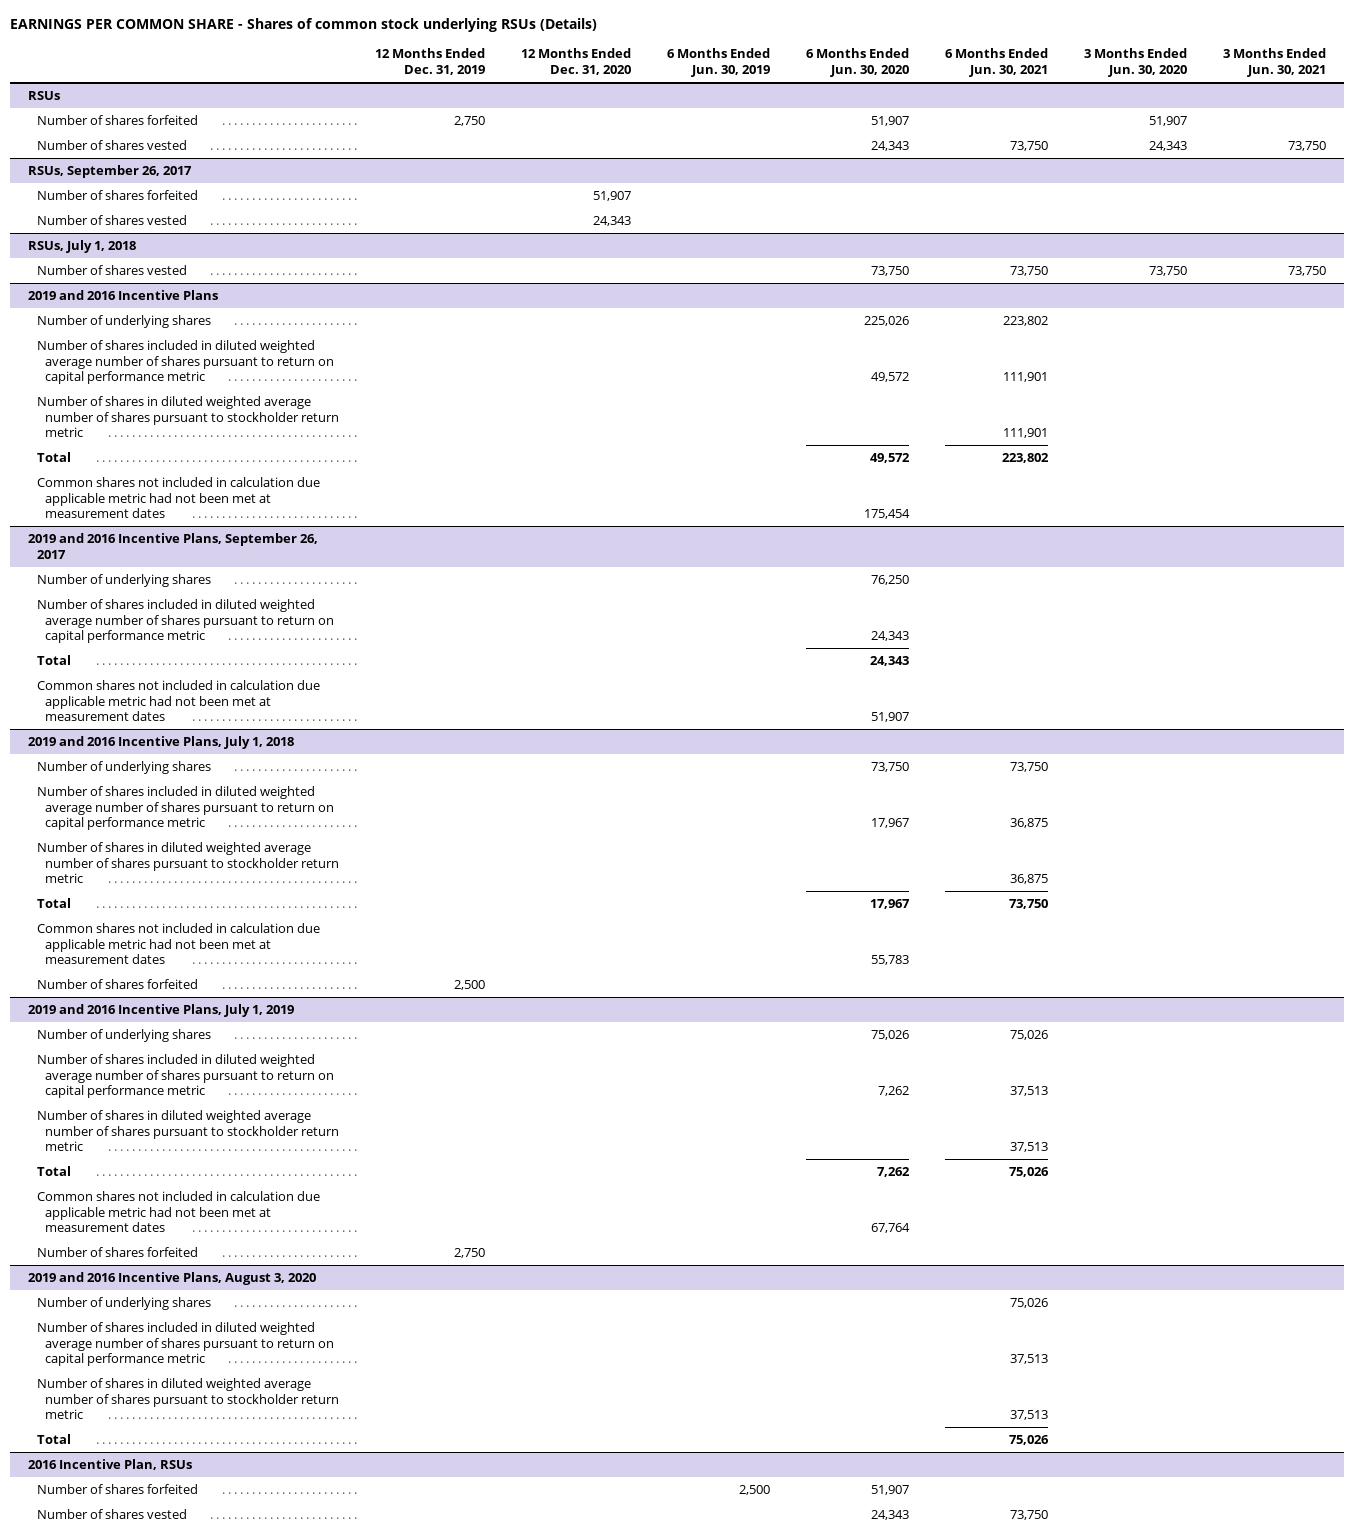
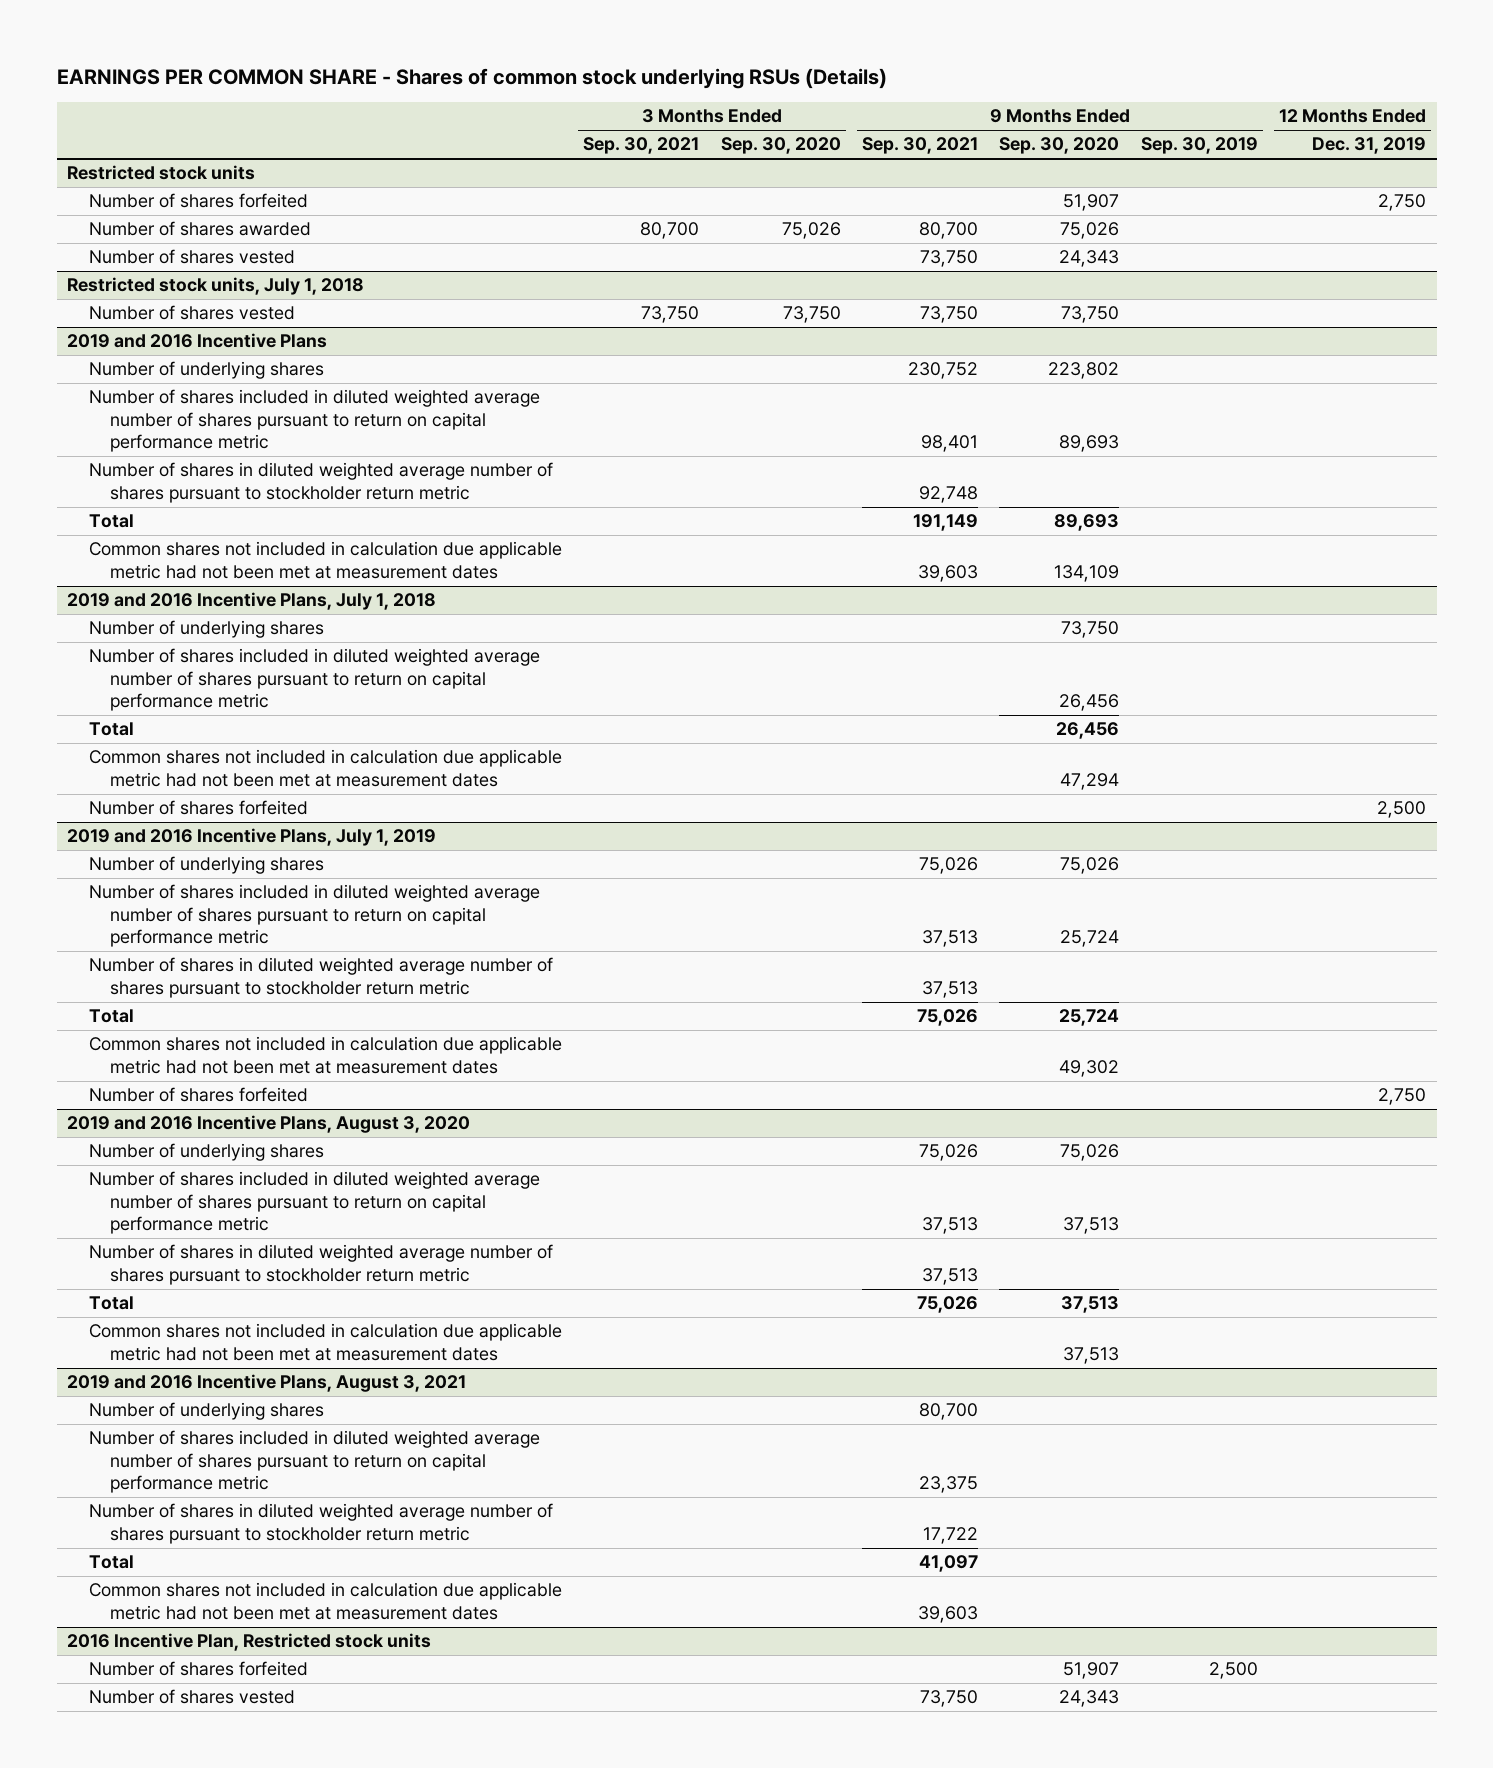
- | 12 Months Ended Dec. 31, 2019 | 12 Months Ended Dec. 31, 2020 | 6 Months Ended Jun. 30, 2019 | 6 Months Ended Jun. 30, 2020 | 6 Months Ended Jun. 30, 2021 | 3 Months Ended Jun. 30, 2020 | 3 Months Ended Jun. 30, 2021
+ | 3 Months Ended Sep. 30, 2021 | 3 Months Ended Sep. 30, 2020 | 9 Months Ended Sep. 30, 2021 | 9 Months Ended Sep. 30, 2020 | 9 Months Ended Sep. 30, 2019 | 12 Months Ended Dec. 31, 2019
- RSUs
+ Restricted stock units
+ Number of shares awarded | 80,700 | 75,026 | 80,700 | 75,026 | |
- RSUs, September 26, 2017
- Number of shares forfeited | | 51,907 | | | | |
- Number of shares vested | | 24,343 | | | | |
- RSUs, July 1, 2018
- Number of shares vested | | | | 73,750 | 73,750 | 73,750 | 73,750
+ Restricted stock units, July 1, 2018
+ Number of shares vested | 73,750 | 73,750 | 73,750 | 73,750 | |
- 2019 and 2016 Incentive Plans, September 26, 2017
- Number of underlying shares | | | | 76,250 | | |
- Number of shares included in diluted weighted average number of shares pursuant to return on capital performance metric | | | | 24,343 | | |
- Total | | | | 24,343 | | |
- Common shares not included in calculation due applicable metric had not been met at measurement dates | | | | 51,907 | | |
@ 2019 and 2016 Incentive Plans, July 1, 2018
- Number of shares in diluted weighted average number of shares pursuant to stockholder return metric | | | | | 36,875 | |
- 2016 Incentive Plan, RSUs
- Number of shares forfeited | | | 2,500 | 51,907 | | |
- Number of shares vested | | | | 24,343 | 73,750 | |
@ 2019 and 2016 Incentive Plans, August 3, 2020
+ Common shares not included in calculation due applicable metric had not been met at measurement dates | | | | 37,513 | |
+ 2019 and 2016 Incentive Plans, August 3, 2021
+ Number of underlying shares | | | 80,700 | | |
+ Number of shares included in diluted weighted average number of shares pursuant to return on capital performance metric | | | 23,375 | | |
+ Number of shares in diluted weighted average number of shares pursuant to stockholder return metric | | | 17,722 | | |
+ Total | | | 41,097 | | |
+ Common shares not included in calculation due applicable metric had not been met at measurement dates | | | 39,603 | | |
+ 2016 Incentive Plan, Restricted stock units
+ Number of shares forfeited | | | | 51,907 | 2,500 |
+ Number of shares vested | | | 73,750 | 24,343 | |

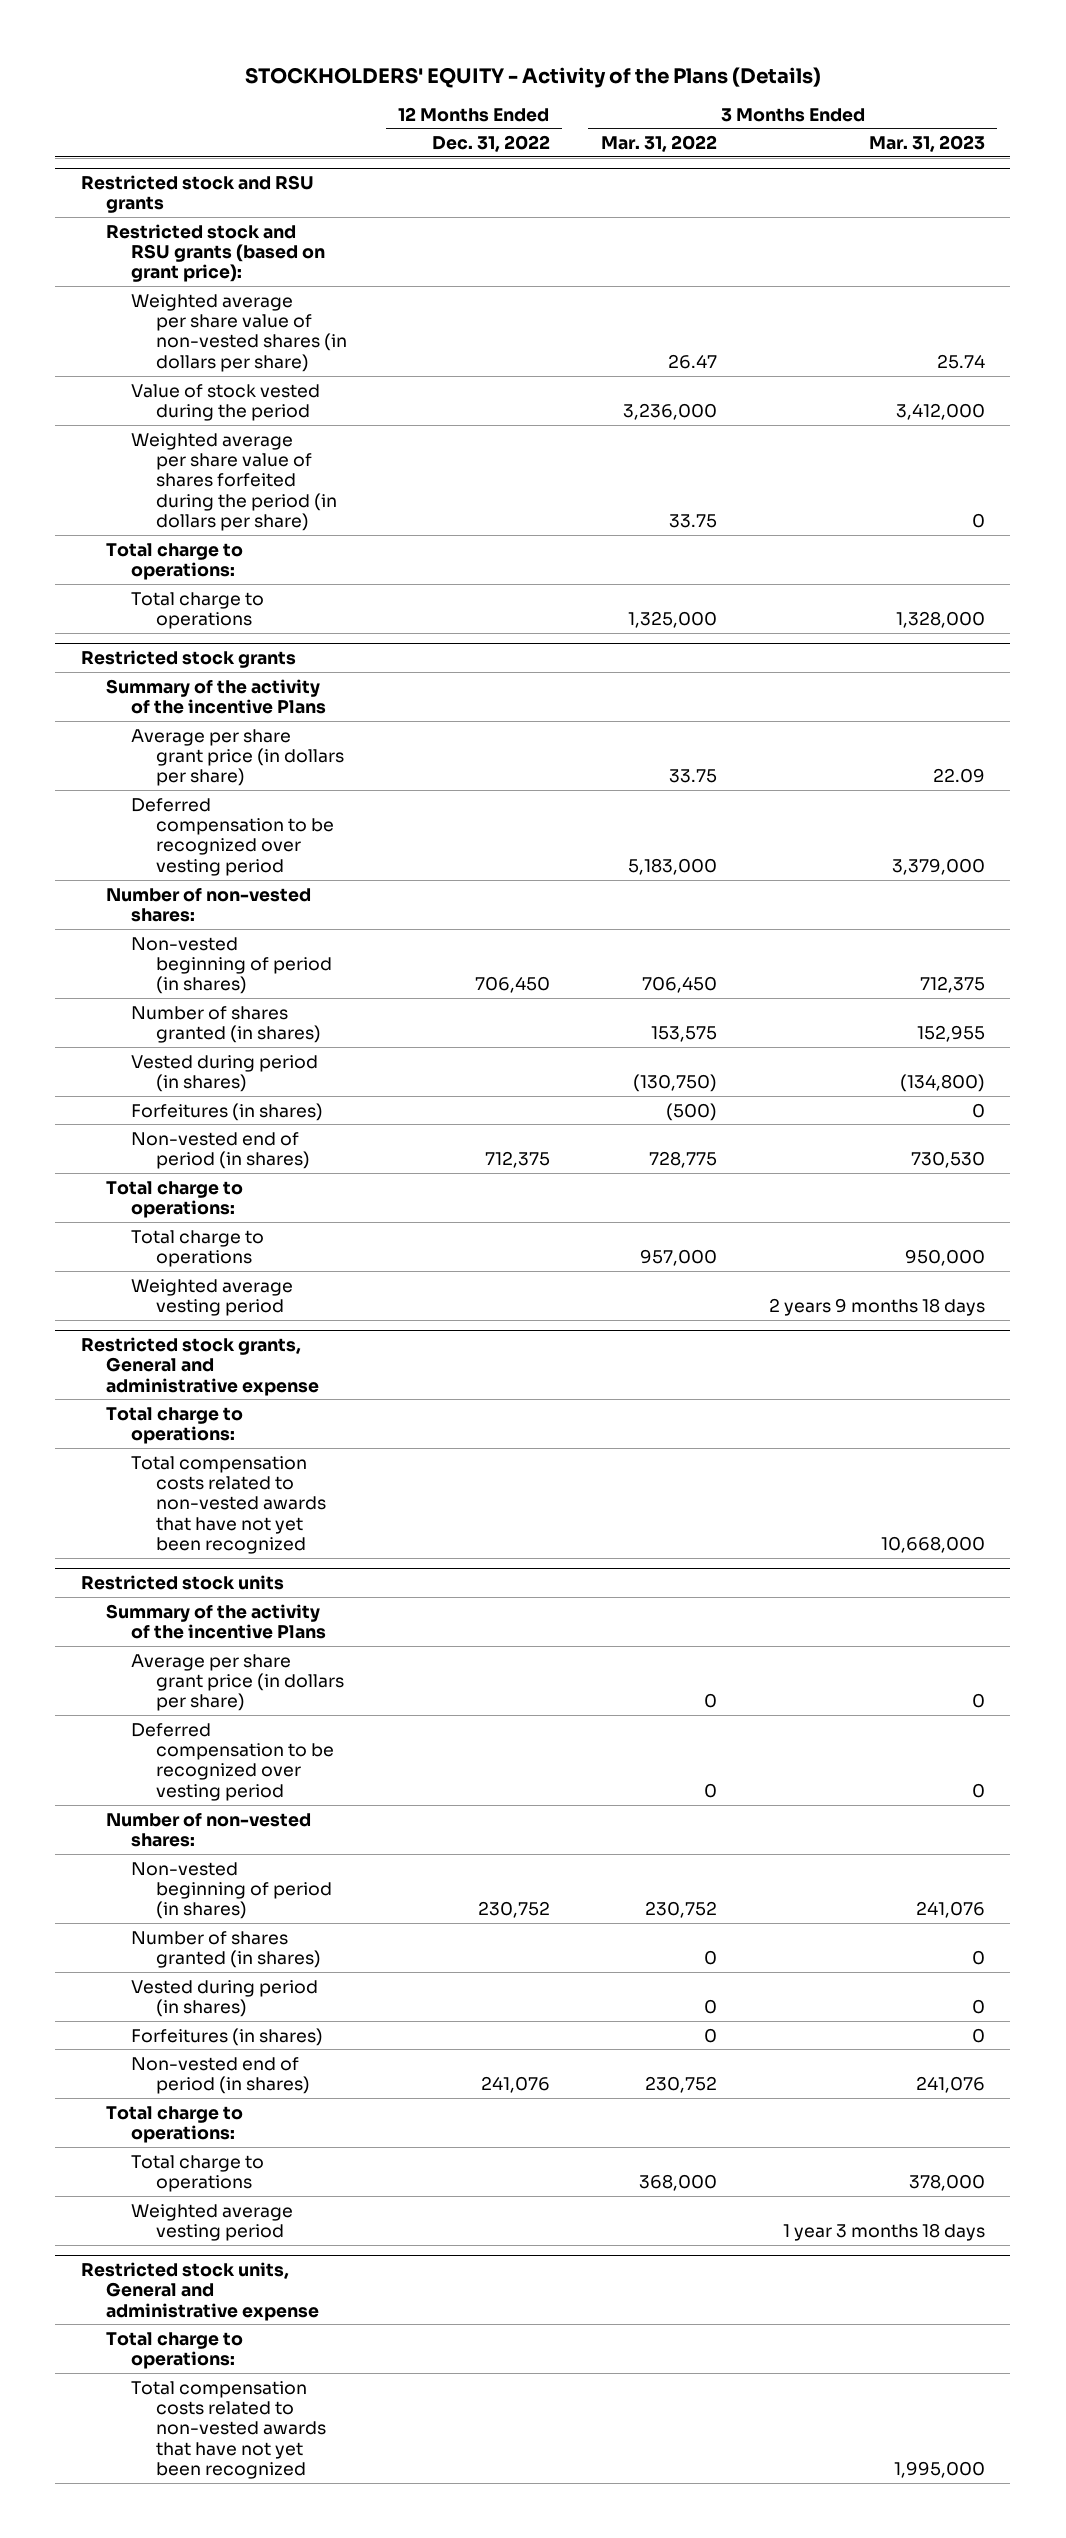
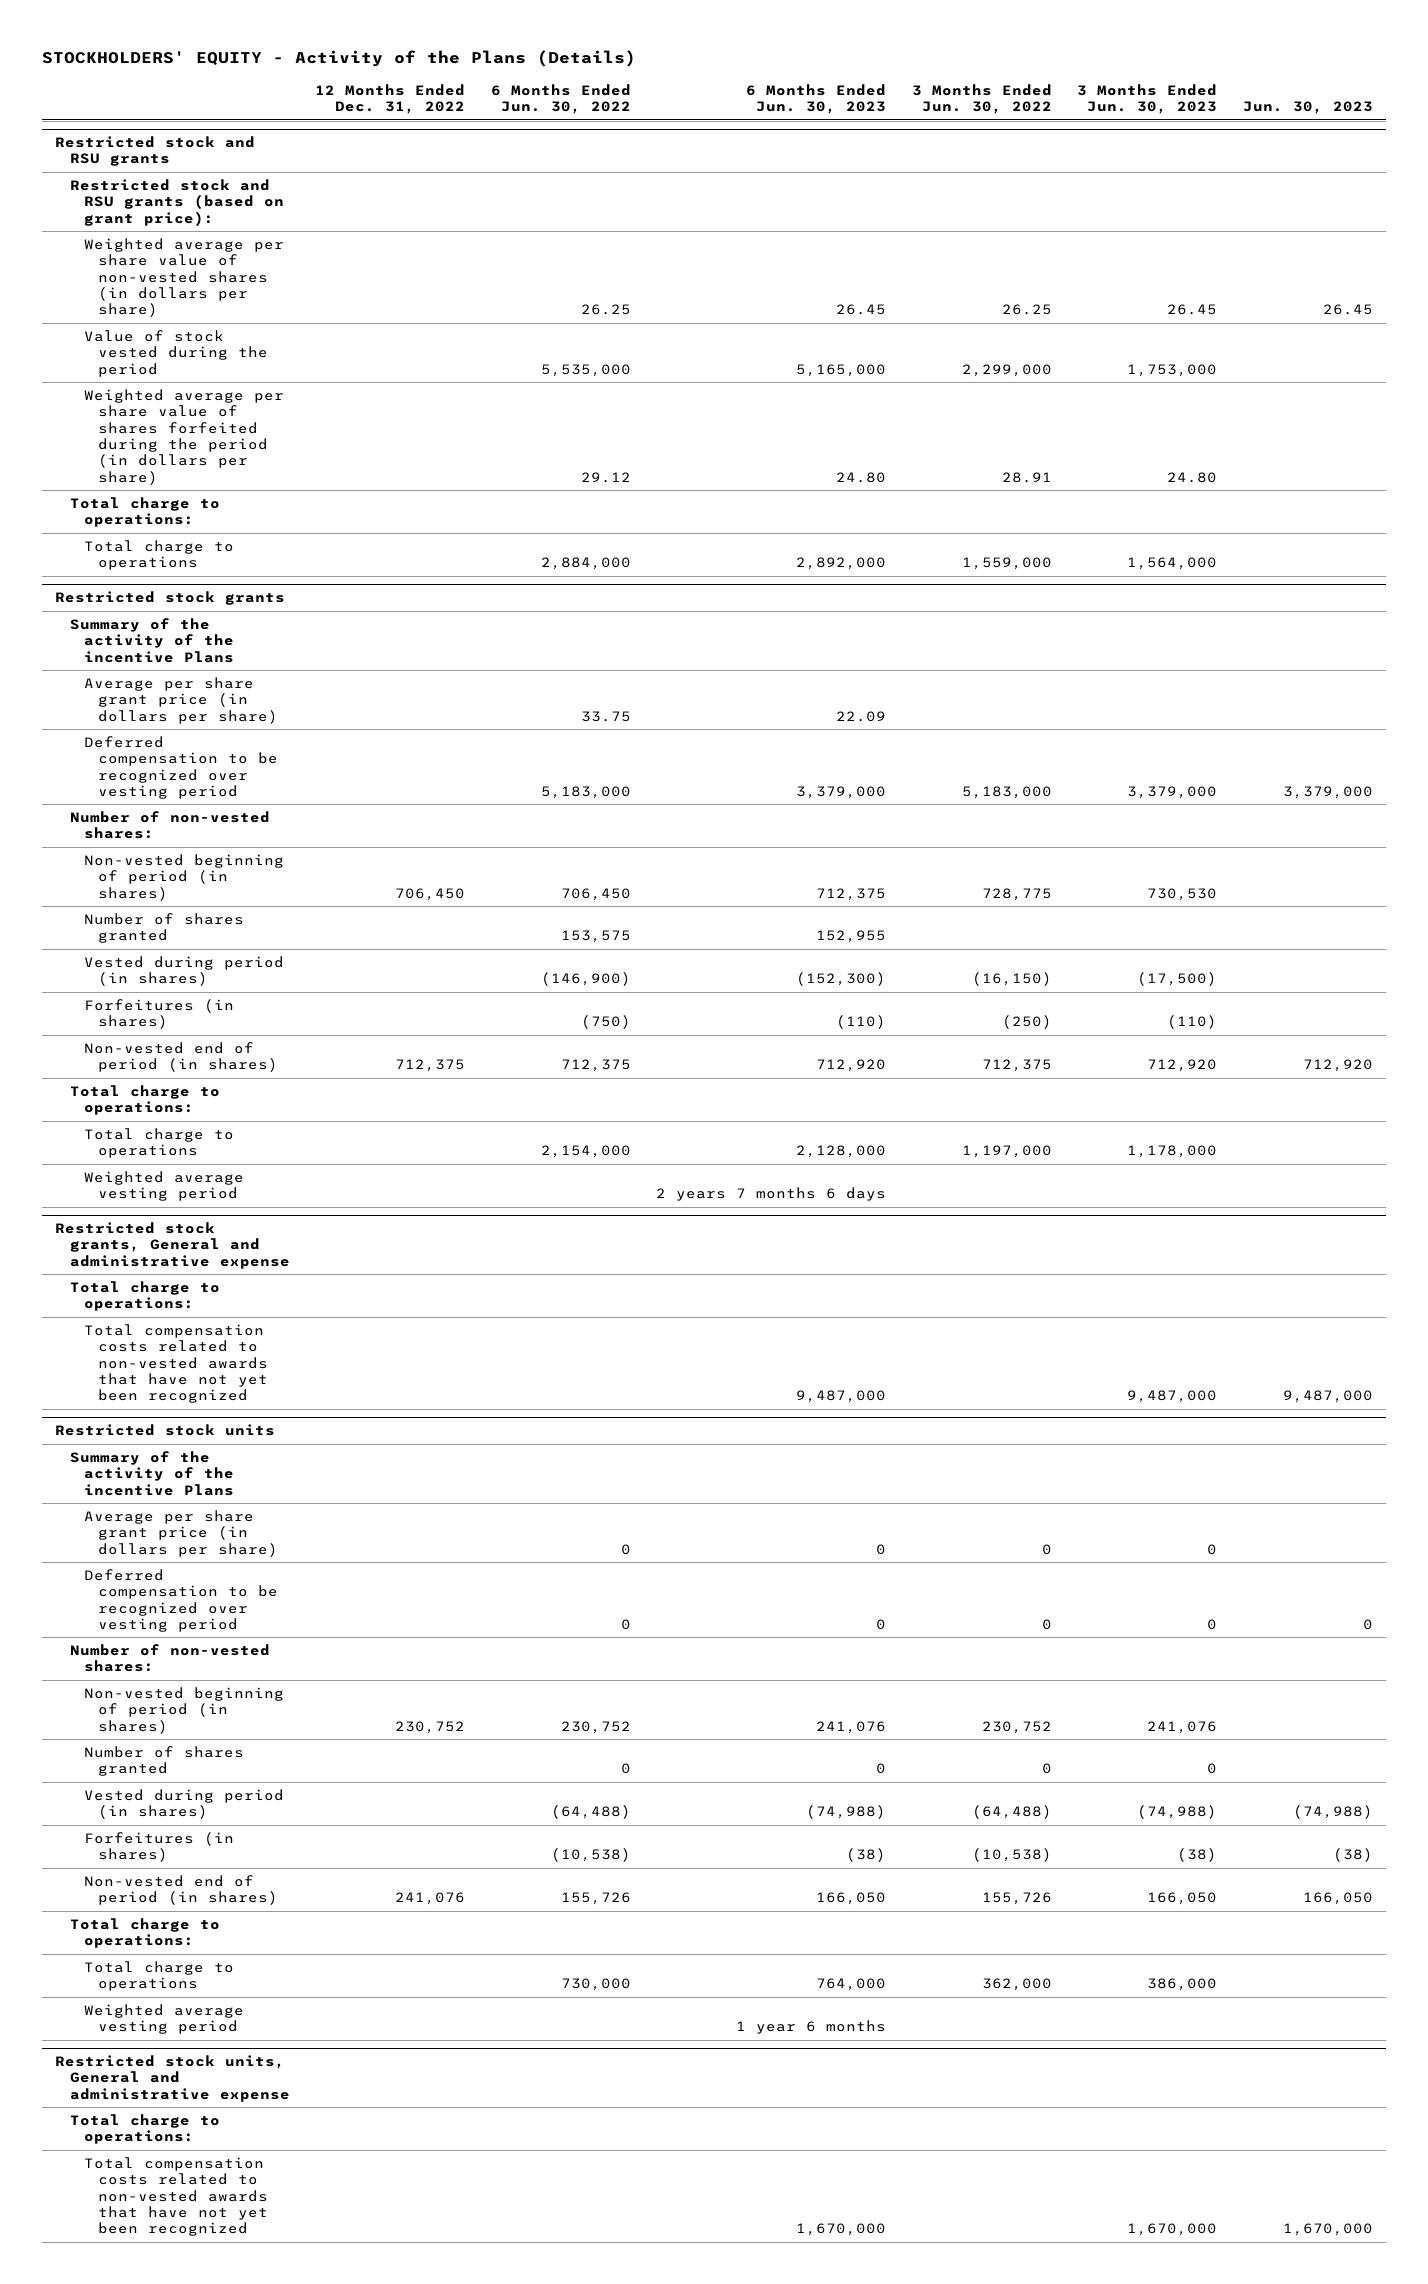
- | 12 Months Ended Dec. 31, 2022 | 3 Months Ended Mar. 31, 2022 | 3 Months Ended Mar. 31, 2023
+ | 12 Months Ended Dec. 31, 2022 | 6 Months Ended Jun. 30, 2022 | 6 Months Ended Jun. 30, 2023 | 3 Months Ended Jun. 30, 2022 | 3 Months Ended Jun. 30, 2023 | Jun. 30, 2023
@ Restricted stock grants
- Number of shares granted (in shares) | | 153,575 | 152,955
+ Number of shares granted | | 153,575 | 152,955 | | |
@ Restricted stock units
- Number of shares granted (in shares) | | 0 | 0
+ Number of shares granted | | 0 | 0 | 0 | 0 |

